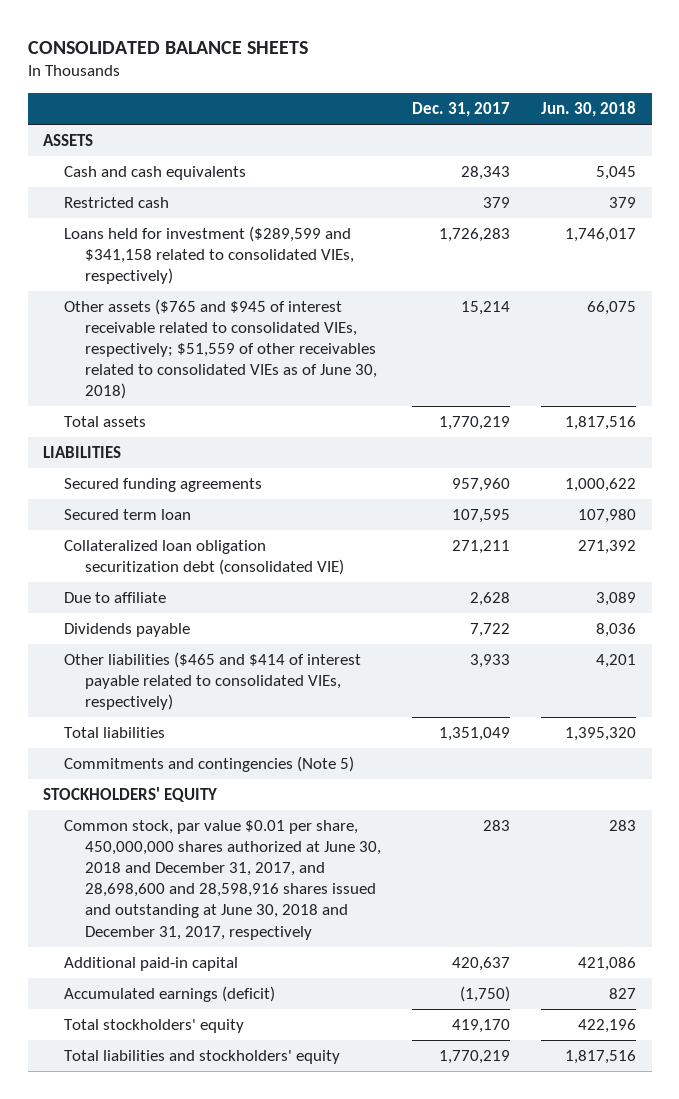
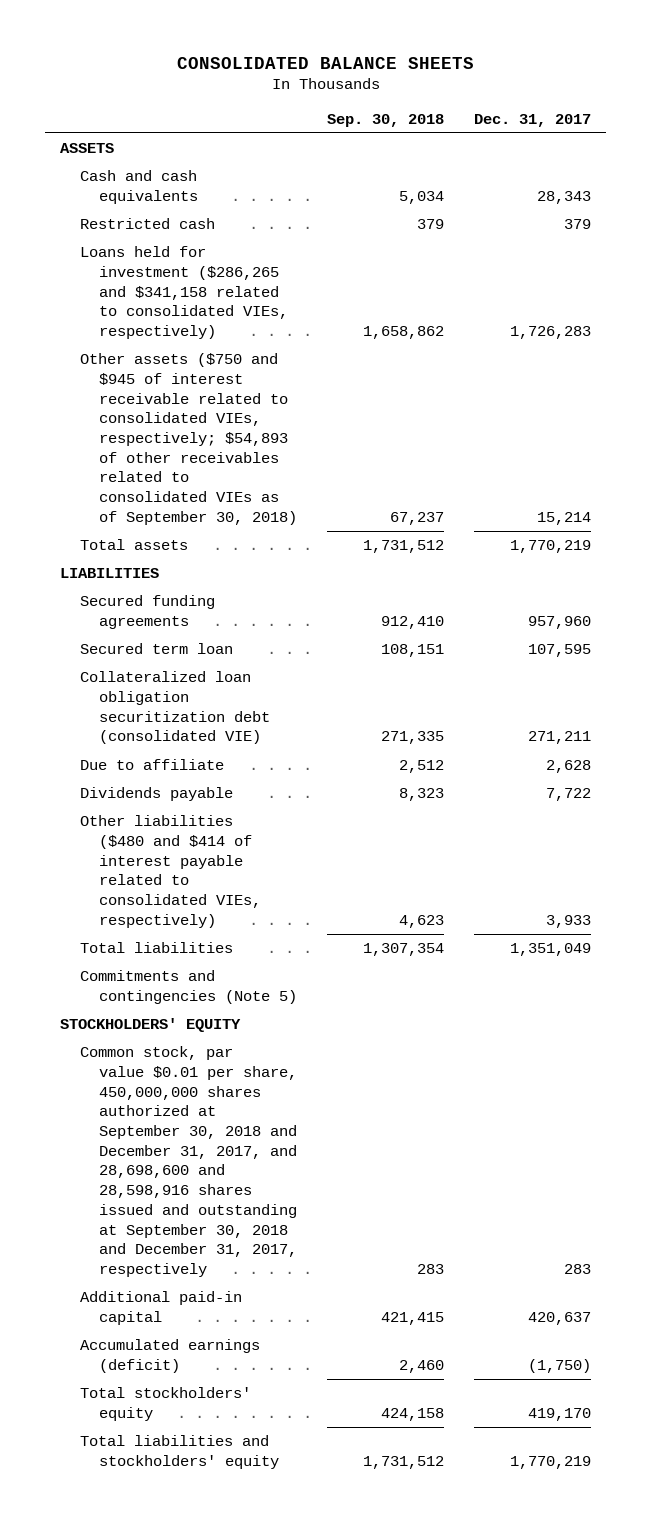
- | Dec. 31, 2017 | Jun. 30, 2018
+ | Sep. 30, 2018 | Dec. 31, 2017
- Loans held for investment ($289,599 and $341,158 related to consolidated VIEs, respectively) | 1,726,283 | 1,746,017
- Other assets ($765 and $945 of interest receivable related to consolidated VIEs, respectively; $51,559 of other receivables related to consolidated VIEs as of June 30, 2018) | 15,214 | 66,075
+ Loans held for investment ($286,265 and $341,158 related to consolidated VIEs, respectively) | 1,658,862 | 1,726,283
+ Other assets ($750 and $945 of interest receivable related to consolidated VIEs, respectively; $54,893 of other receivables related to consolidated VIEs as of September 30, 2018) | 67,237 | 15,214
- Other liabilities ($465 and $414 of interest payable related to consolidated VIEs, respectively) | 3,933 | 4,201
+ Other liabilities ($480 and $414 of interest payable related to consolidated VIEs, respectively) | 4,623 | 3,933
- Common stock, par value $0.01 per share, 450,000,000 shares authorized at June 30, 2018 and December 31, 2017, and 28,698,600 and 28,598,916 shares issued and outstanding at June 30, 2018 and December 31, 2017, respectively | 283 | 283
+ Common stock, par value $0.01 per share, 450,000,000 shares authorized at September 30, 2018 and December 31, 2017, and 28,698,600 and 28,598,916 shares issued and outstanding at September 30, 2018 and December 31, 2017, respectively | 283 | 283

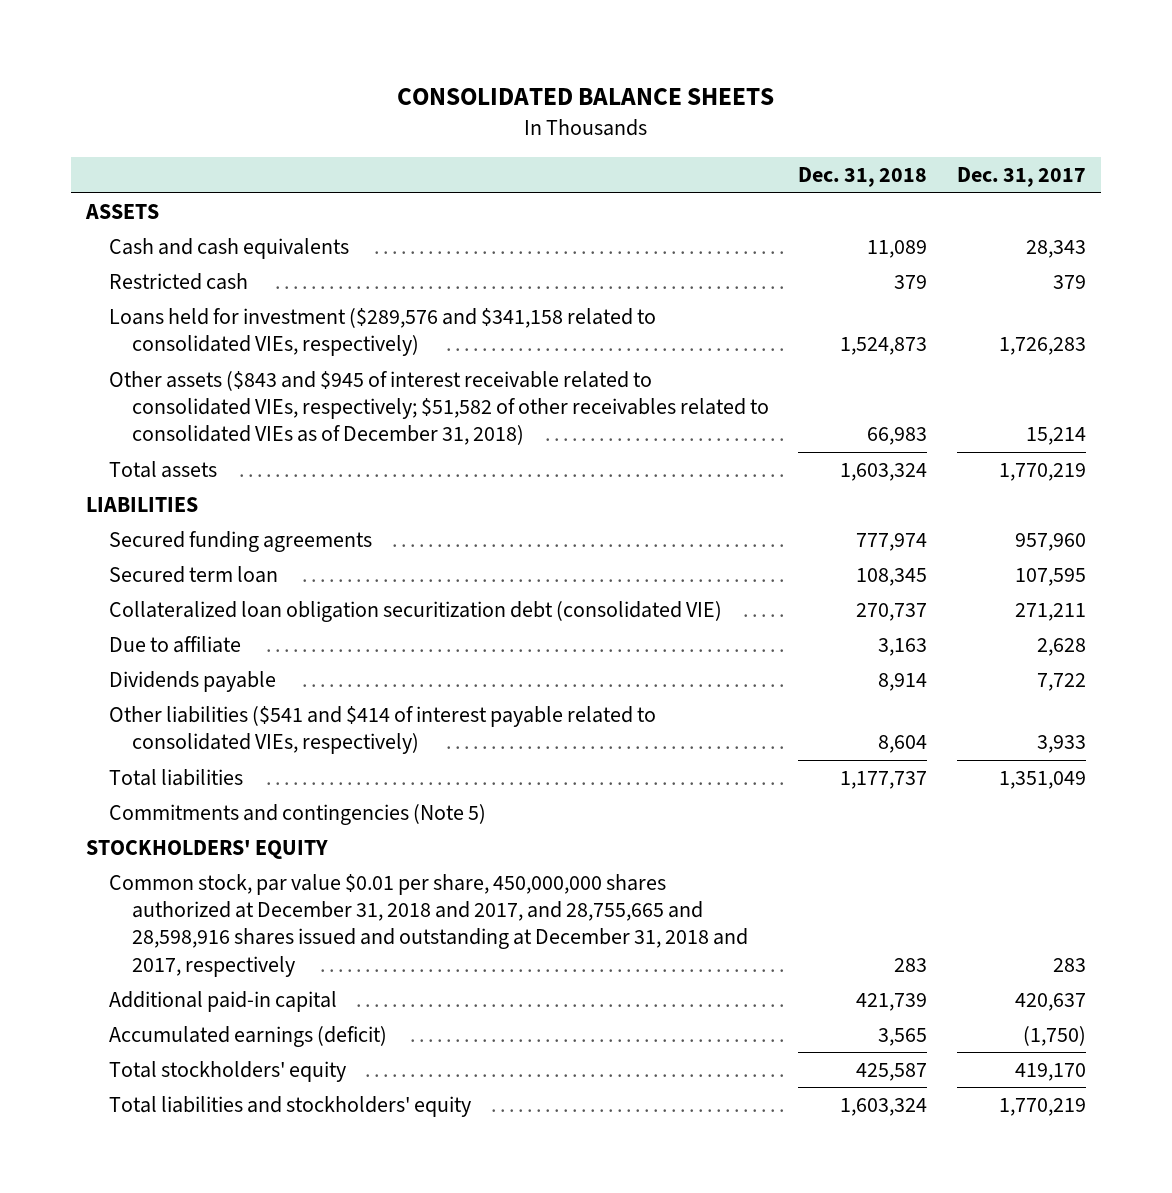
- | Sep. 30, 2018 | Dec. 31, 2017
+ | Dec. 31, 2018 | Dec. 31, 2017
- Loans held for investment ($286,265 and $341,158 related to consolidated VIEs, respectively) | 1,658,862 | 1,726,283
- Other assets ($750 and $945 of interest receivable related to consolidated VIEs, respectively; $54,893 of other receivables related to consolidated VIEs as of September 30, 2018) | 67,237 | 15,214
+ Loans held for investment ($289,576 and $341,158 related to consolidated VIEs, respectively) | 1,524,873 | 1,726,283
+ Other assets ($843 and $945 of interest receivable related to consolidated VIEs, respectively; $51,582 of other receivables related to consolidated VIEs as of December 31, 2018) | 66,983 | 15,214
- Other liabilities ($480 and $414 of interest payable related to consolidated VIEs, respectively) | 4,623 | 3,933
+ Other liabilities ($541 and $414 of interest payable related to consolidated VIEs, respectively) | 8,604 | 3,933
- Common stock, par value $0.01 per share, 450,000,000 shares authorized at September 30, 2018 and December 31, 2017, and 28,698,600 and 28,598,916 shares issued and outstanding at September 30, 2018 and December 31, 2017, respectively | 283 | 283
+ Common stock, par value $0.01 per share, 450,000,000 shares authorized at December 31, 2018 and 2017, and 28,755,665 and 28,598,916 shares issued and outstanding at December 31, 2018 and 2017, respectively | 283 | 283

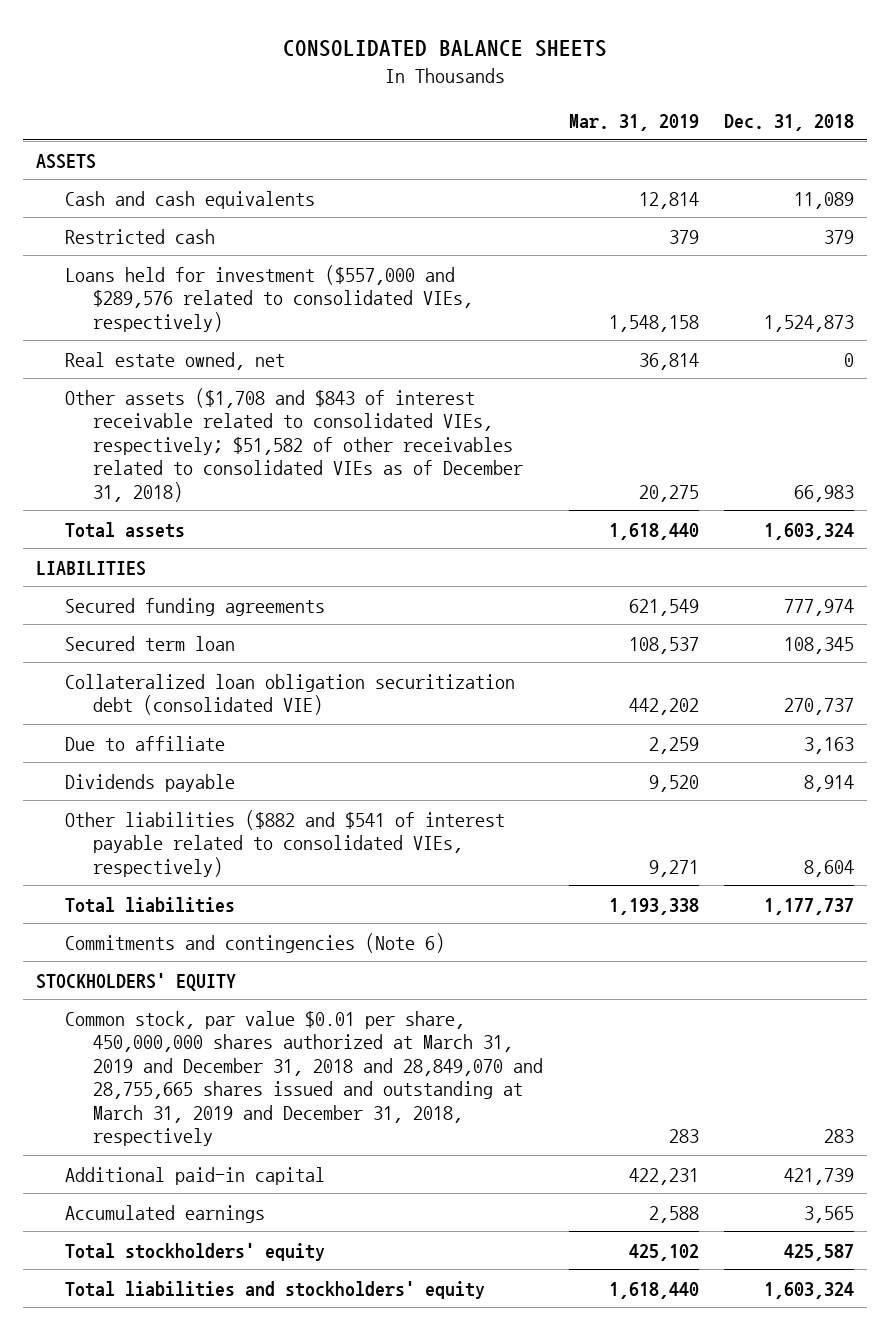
- | Dec. 31, 2018 | Dec. 31, 2017
+ | Mar. 31, 2019 | Dec. 31, 2018
- Loans held for investment ($289,576 and $341,158 related to consolidated VIEs, respectively) | 1,524,873 | 1,726,283
- Other assets ($843 and $945 of interest receivable related to consolidated VIEs, respectively; $51,582 of other receivables related to consolidated VIEs as of December 31, 2018) | 66,983 | 15,214
+ Loans held for investment ($557,000 and $289,576 related to consolidated VIEs, respectively) | 1,548,158 | 1,524,873
+ Real estate owned, net | 36,814 | 0
+ Other assets ($1,708 and $843 of interest receivable related to consolidated VIEs, respectively; $51,582 of other receivables related to consolidated VIEs as of December 31, 2018) | 20,275 | 66,983
- Other liabilities ($541 and $414 of interest payable related to consolidated VIEs, respectively) | 8,604 | 3,933
+ Other liabilities ($882 and $541 of interest payable related to consolidated VIEs, respectively) | 9,271 | 8,604
- Commitments and contingencies (Note 5)
+ Commitments and contingencies (Note 6)
- Common stock, par value $0.01 per share, 450,000,000 shares authorized at December 31, 2018 and 2017, and 28,755,665 and 28,598,916 shares issued and outstanding at December 31, 2018 and 2017, respectively | 283 | 283
+ Common stock, par value $0.01 per share, 450,000,000 shares authorized at March 31, 2019 and December 31, 2018 and 28,849,070 and 28,755,665 shares issued and outstanding at March 31, 2019 and December 31, 2018, respectively | 283 | 283
- Accumulated earnings (deficit) | 3,565 | (1,750)
+ Accumulated earnings | 2,588 | 3,565

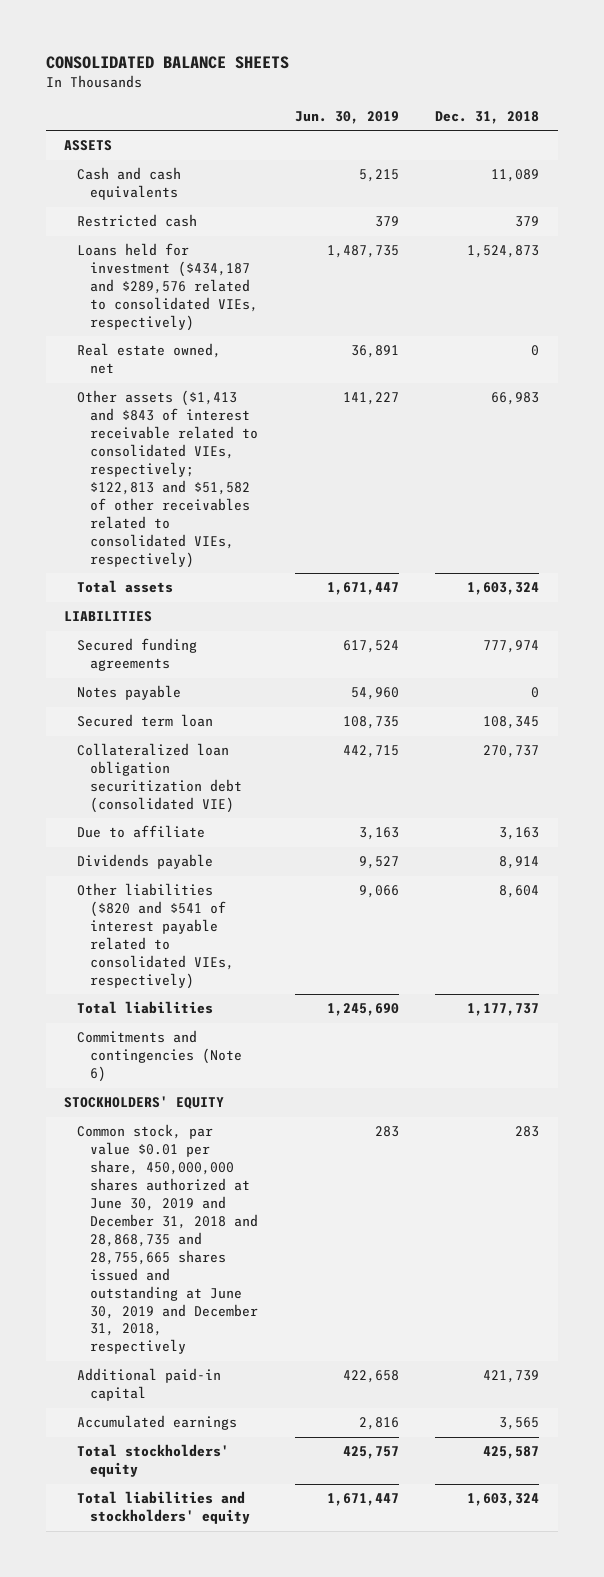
- | Mar. 31, 2019 | Dec. 31, 2018
+ | Jun. 30, 2019 | Dec. 31, 2018
- Loans held for investment ($557,000 and $289,576 related to consolidated VIEs, respectively) | 1,548,158 | 1,524,873
+ Loans held for investment ($434,187 and $289,576 related to consolidated VIEs, respectively) | 1,487,735 | 1,524,873
- Other assets ($1,708 and $843 of interest receivable related to consolidated VIEs, respectively; $51,582 of other receivables related to consolidated VIEs as of December 31, 2018) | 20,275 | 66,983
+ Other assets ($1,413 and $843 of interest receivable related to consolidated VIEs, respectively; $122,813 and $51,582 of other receivables related to consolidated VIEs, respectively) | 141,227 | 66,983
+ Notes payable | 54,960 | 0
- Other liabilities ($882 and $541 of interest payable related to consolidated VIEs, respectively) | 9,271 | 8,604
+ Other liabilities ($820 and $541 of interest payable related to consolidated VIEs, respectively) | 9,066 | 8,604
- Common stock, par value $0.01 per share, 450,000,000 shares authorized at March 31, 2019 and December 31, 2018 and 28,849,070 and 28,755,665 shares issued and outstanding at March 31, 2019 and December 31, 2018, respectively | 283 | 283
+ Common stock, par value $0.01 per share, 450,000,000 shares authorized at June 30, 2019 and December 31, 2018 and 28,868,735 and 28,755,665 shares issued and outstanding at June 30, 2019 and December 31, 2018, respectively | 283 | 283

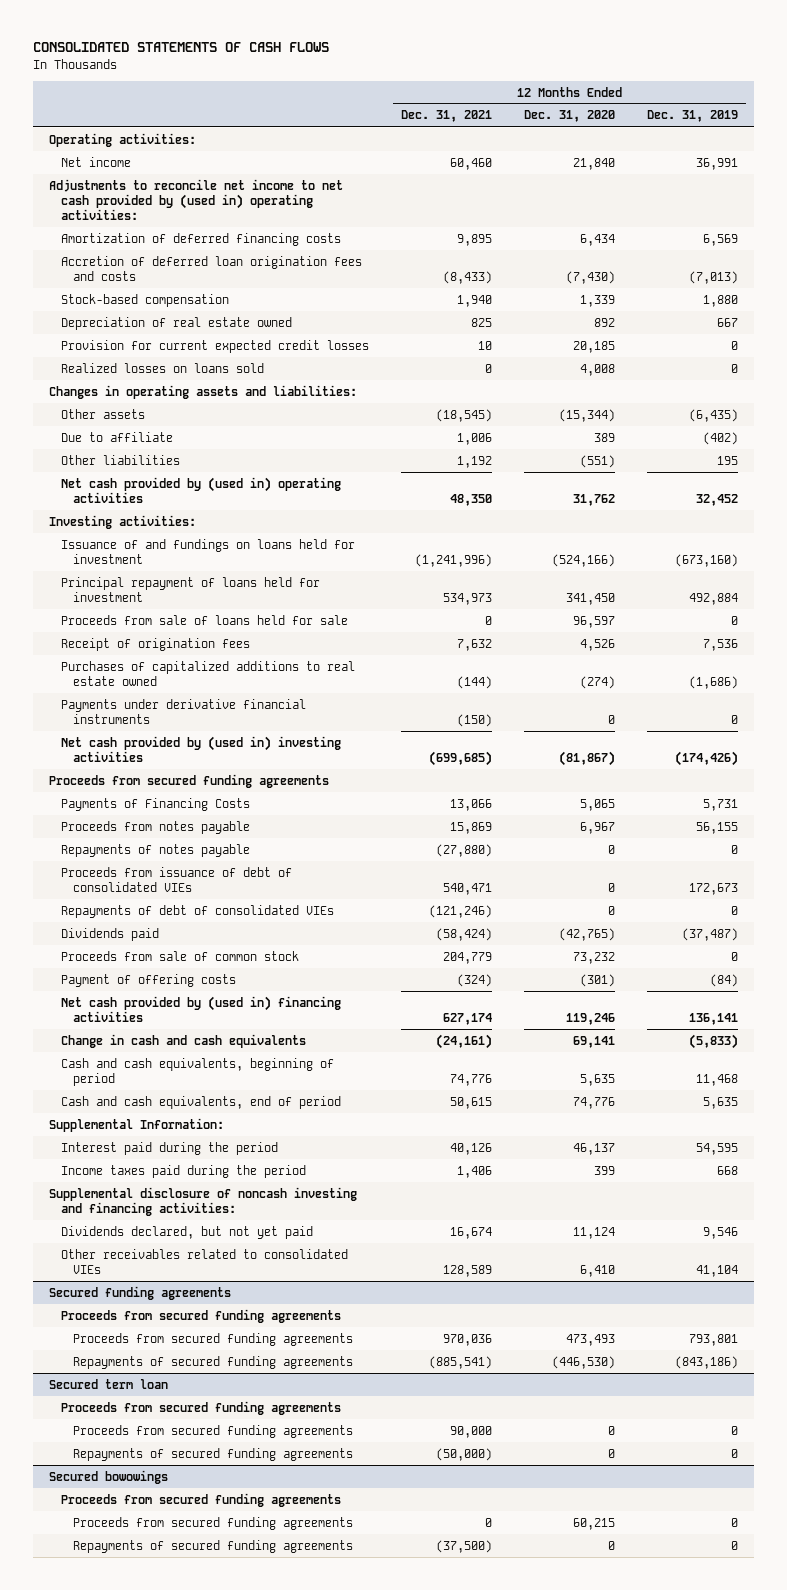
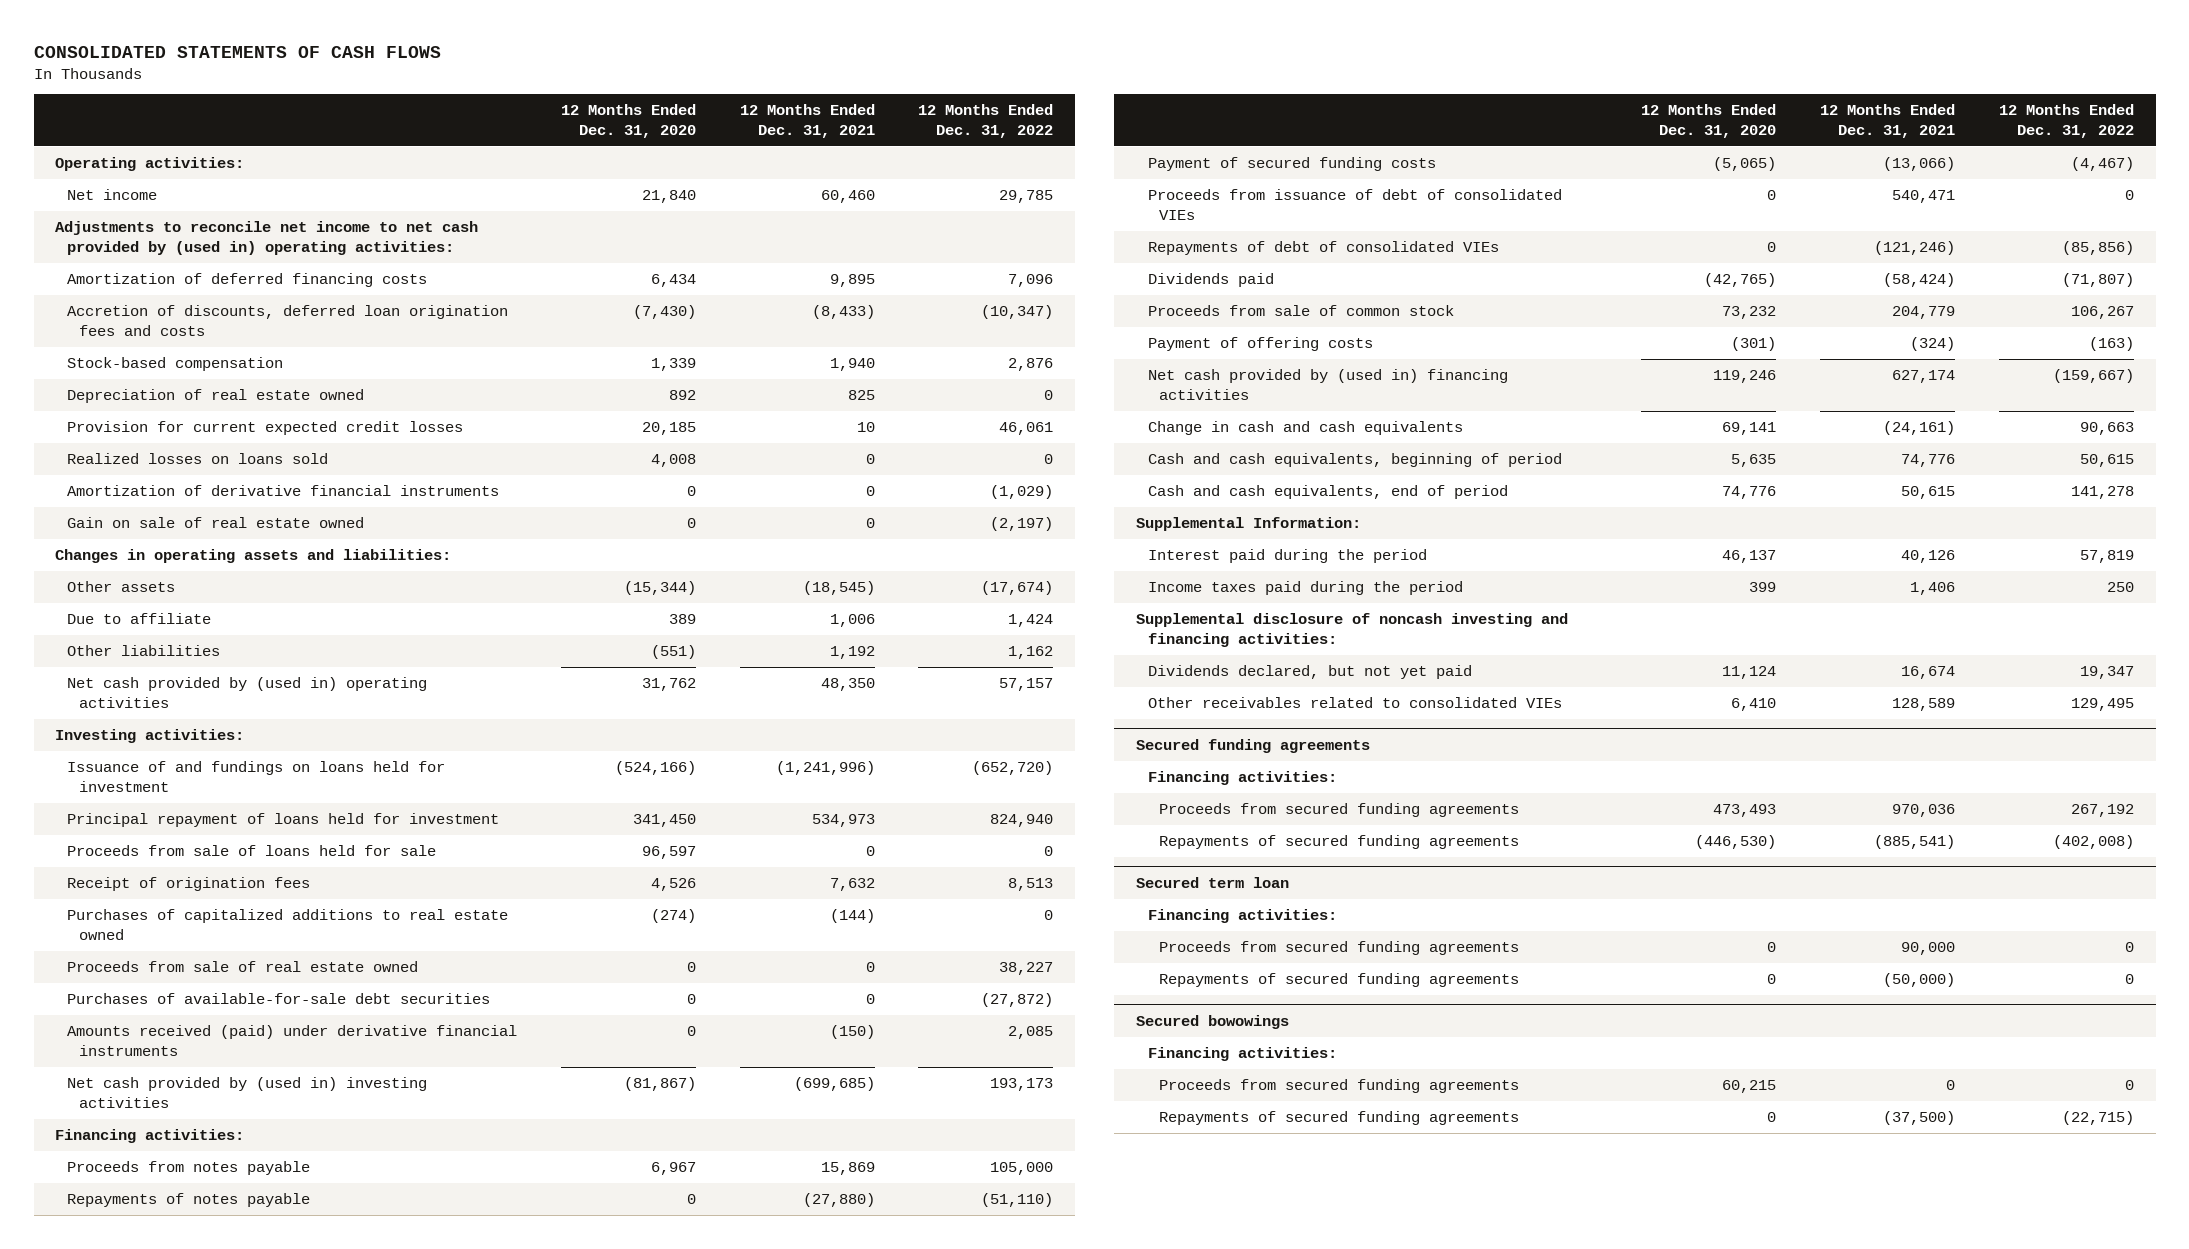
- | 12 Months Ended Dec. 31, 2021 | 12 Months Ended Dec. 31, 2020 | 12 Months Ended Dec. 31, 2019
+ | 12 Months Ended Dec. 31, 2020 | 12 Months Ended Dec. 31, 2021 | 12 Months Ended Dec. 31, 2022
- Accretion of deferred loan origination fees and costs | (8,433) | (7,430) | (7,013)
+ Accretion of discounts, deferred loan origination fees and costs | (7,430) | (8,433) | (10,347)
+ Amortization of derivative financial instruments | 0 | 0 | (1,029)
+ Gain on sale of real estate owned | 0 | 0 | (2,197)
- Payments under derivative financial instruments | (150) | 0 | 0
+ Proceeds from sale of real estate owned | 0 | 0 | 38,227
+ Purchases of available-for-sale debt securities | 0 | 0 | (27,872)
+ Amounts received (paid) under derivative financial instruments | 0 | (150) | 2,085
- Proceeds from secured funding agreements
- Payments of Financing Costs | 13,066 | 5,065 | 5,731
+ Financing activities:
+ Payment of secured funding costs | (5,065) | (13,066) | (4,467)
@ Secured funding agreements
- Proceeds from secured funding agreements
+ Financing activities:
@ Secured term loan
- Proceeds from secured funding agreements
+ Financing activities:
@ Secured bowowings
- Proceeds from secured funding agreements
+ Financing activities:

